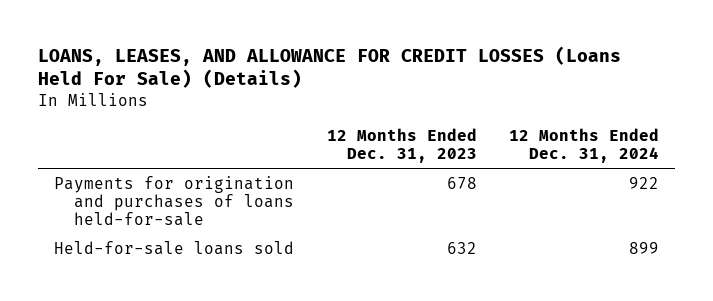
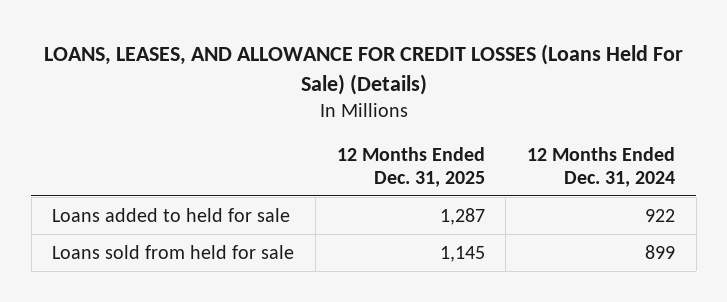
- | 12 Months Ended Dec. 31, 2023 | 12 Months Ended Dec. 31, 2024
+ | 12 Months Ended Dec. 31, 2025 | 12 Months Ended Dec. 31, 2024
- Payments for origination and purchases of loans held-for-sale | 678 | 922
- Held-for-sale loans sold | 632 | 899
+ Loans added to held for sale | 1,287 | 922
+ Loans sold from held for sale | 1,145 | 899

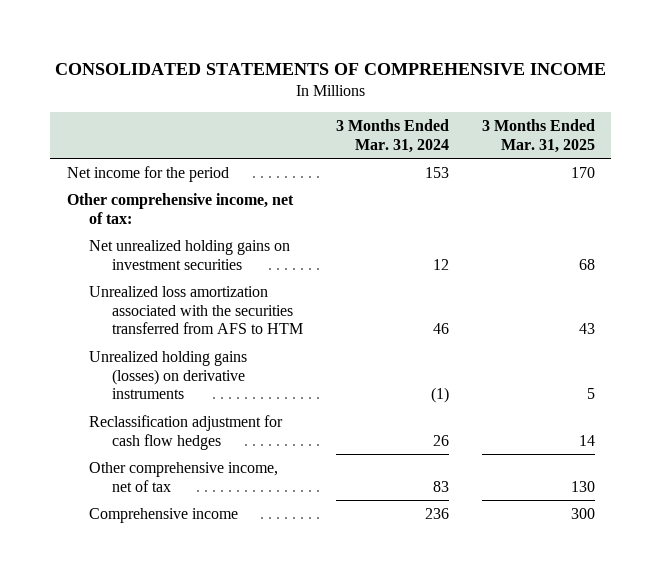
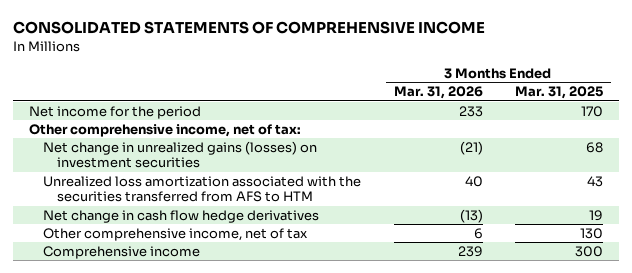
- | 3 Months Ended Mar. 31, 2024 | 3 Months Ended Mar. 31, 2025
+ | 3 Months Ended Mar. 31, 2026 | 3 Months Ended Mar. 31, 2025
- Net unrealized holding gains on investment securities | 12 | 68
+ Net change in unrealized gains (losses) on investment securities | (21) | 68
- Unrealized holding gains (losses) on derivative instruments | (1) | 5
- Reclassification adjustment for cash flow hedges | 26 | 14
+ Net change in cash flow hedge derivatives | (13) | 19

